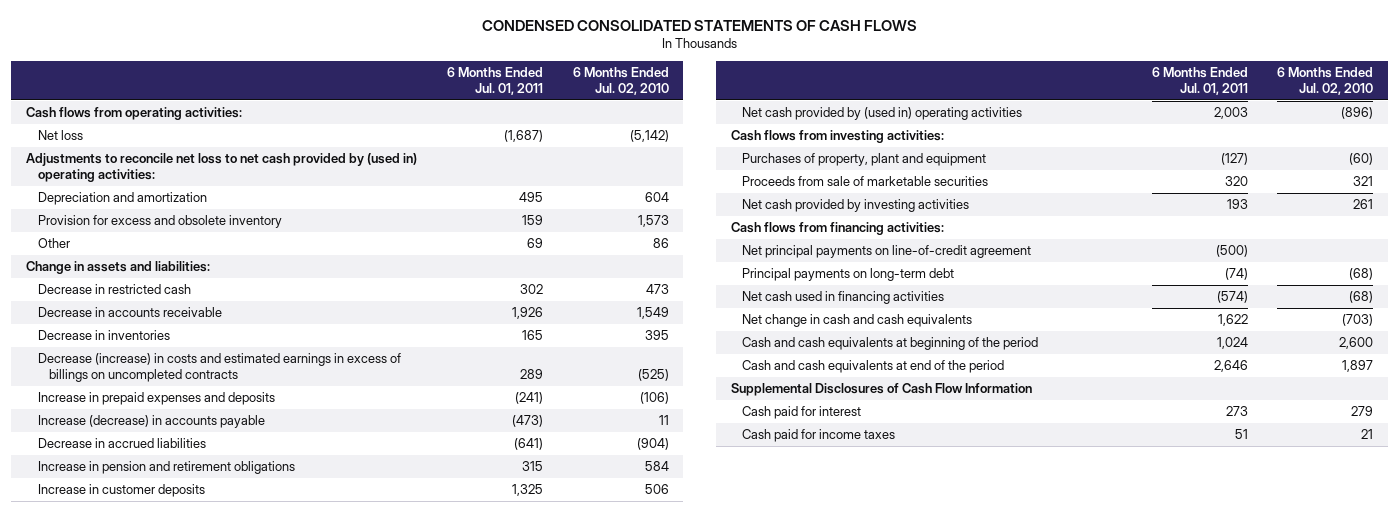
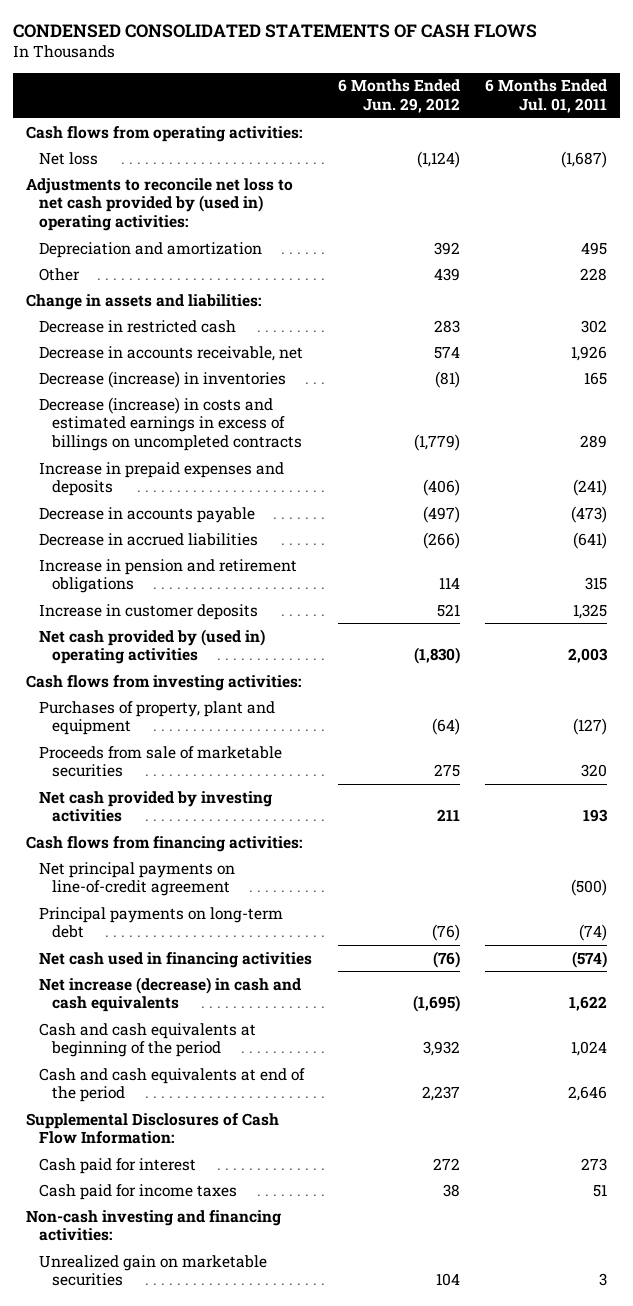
- | 6 Months Ended Jul. 01, 2011 | 6 Months Ended Jul. 02, 2010
+ | 6 Months Ended Jun. 29, 2012 | 6 Months Ended Jul. 01, 2011
- Provision for excess and obsolete inventory | 159 | 1,573
- Other | 69 | 86
+ Other | 439 | 228
- Decrease in accounts receivable | 1,926 | 1,549
- Decrease in inventories | 165 | 395
+ Decrease in accounts receivable, net | 574 | 1,926
+ Decrease (increase) in inventories | (81) | 165
- Increase (decrease) in accounts payable | (473) | 11
+ Decrease in accounts payable | (497) | (473)
- Net change in cash and cash equivalents | 1,622 | (703)
+ Net increase (decrease) in cash and cash equivalents | (1,695) | 1,622
- Supplemental Disclosures of Cash Flow Information
+ Supplemental Disclosures of Cash Flow Information:
+ Non-cash investing and financing activities:
+ Unrealized gain on marketable securities | 104 | 3

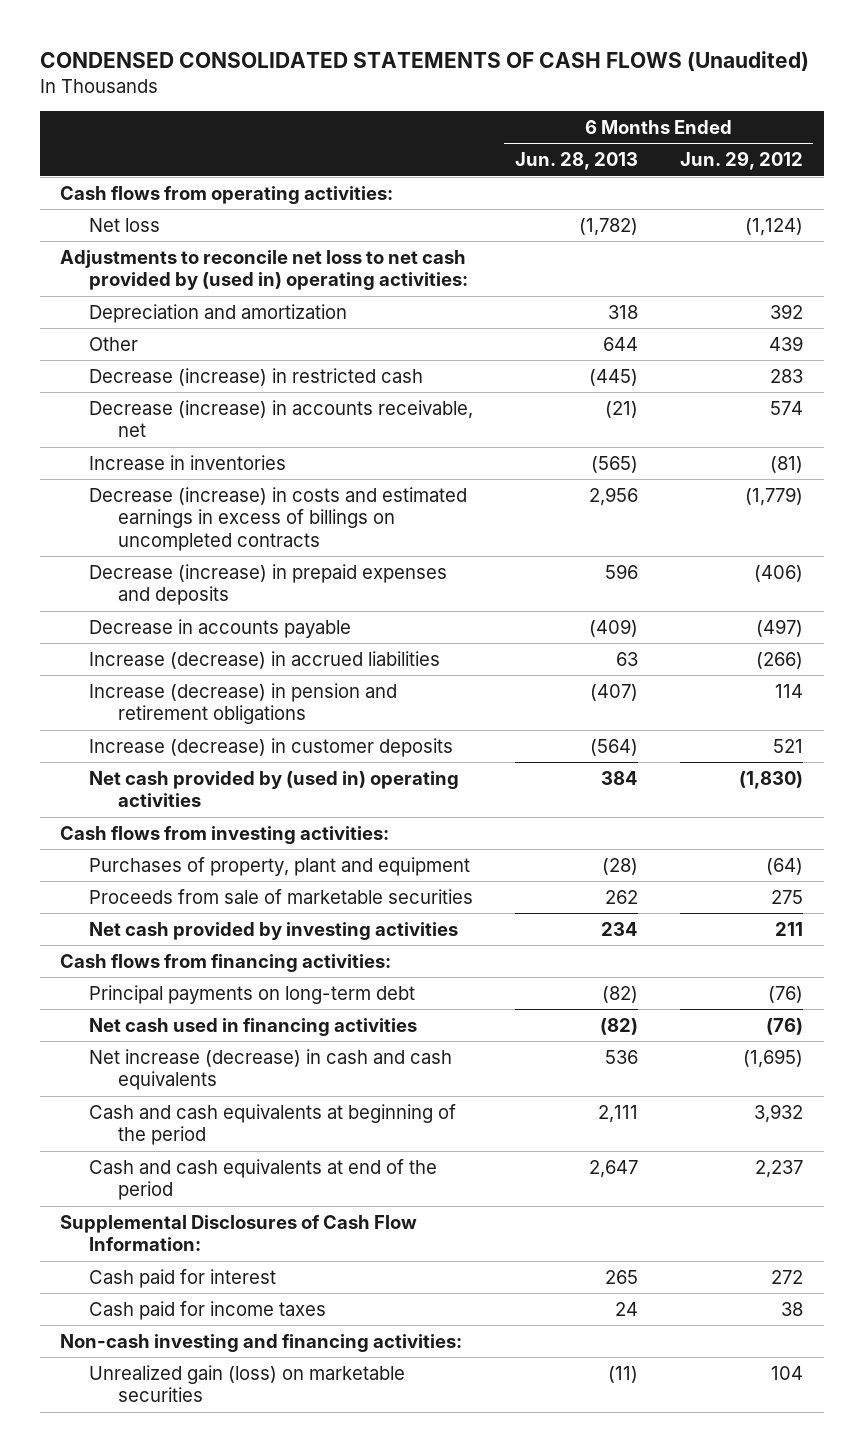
- CONDENSED CONSOLIDATED STATEMENTS OF CASH FLOWS
+ CONDENSED CONSOLIDATED STATEMENTS OF CASH FLOWS (Unaudited)
- | 6 Months Ended Jun. 29, 2012 | 6 Months Ended Jul. 01, 2011
+ | 6 Months Ended Jun. 28, 2013 | 6 Months Ended Jun. 29, 2012
- Change in assets and liabilities:
- Decrease in restricted cash | 283 | 302
- Decrease in accounts receivable, net | 574 | 1,926
- Decrease (increase) in inventories | (81) | 165
+ Decrease (increase) in restricted cash | (445) | 283
+ Decrease (increase) in accounts receivable, net | (21) | 574
+ Increase in inventories | (565) | (81)
- Increase in prepaid expenses and deposits | (406) | (241)
+ Decrease (increase) in prepaid expenses and deposits | 596 | (406)
- Decrease in accrued liabilities | (266) | (641)
- Increase in pension and retirement obligations | 114 | 315
- Increase in customer deposits | 521 | 1,325
+ Increase (decrease) in accrued liabilities | 63 | (266)
+ Increase (decrease) in pension and retirement obligations | (407) | 114
+ Increase (decrease) in customer deposits | (564) | 521
- Net principal payments on line-of-credit agreement | | (500)
- Unrealized gain on marketable securities | 104 | 3
+ Unrealized gain (loss) on marketable securities | (11) | 104

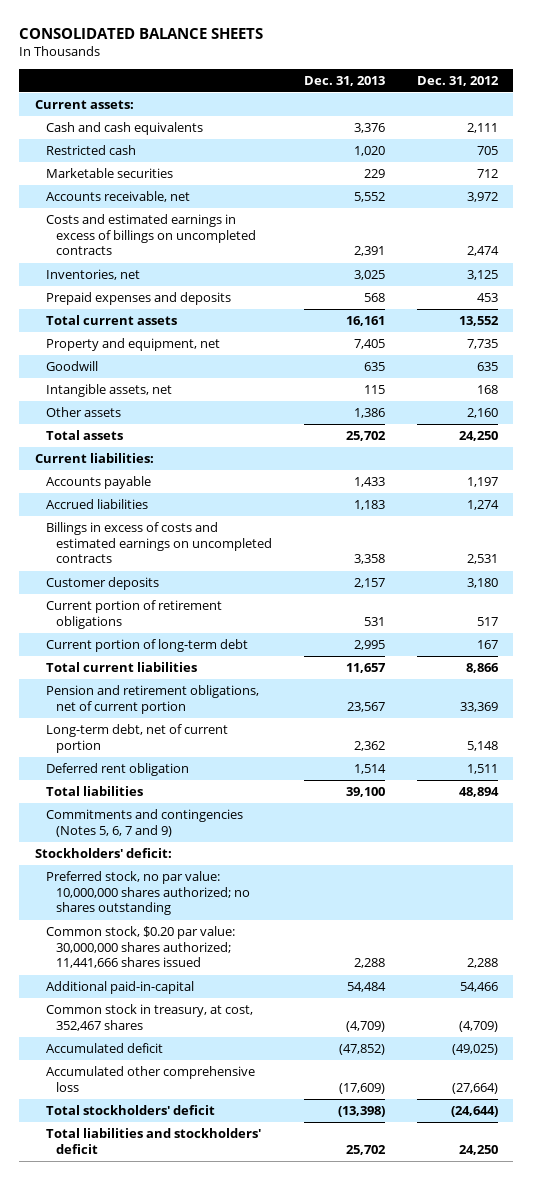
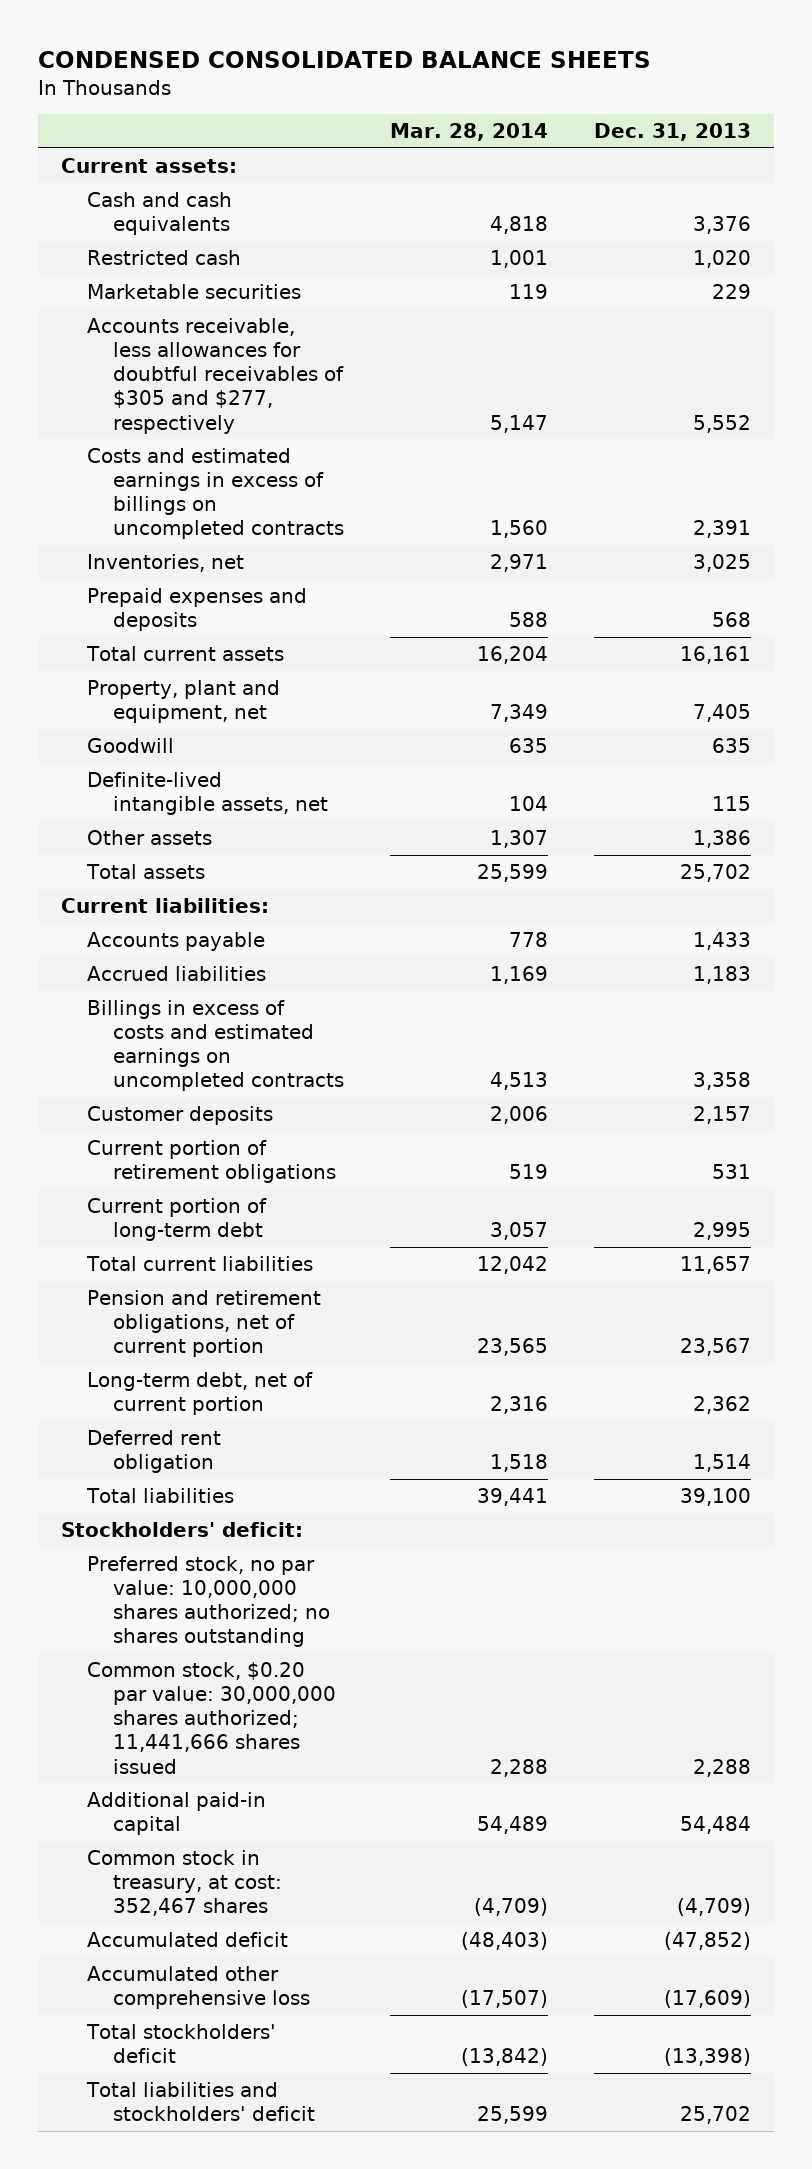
- CONSOLIDATED BALANCE SHEETS
+ CONDENSED CONSOLIDATED BALANCE SHEETS
- | Dec. 31, 2013 | Dec. 31, 2012
+ | Mar. 28, 2014 | Dec. 31, 2013
- Accounts receivable, net | 5,552 | 3,972
+ Accounts receivable, less allowances for doubtful receivables of $305 and $277, respectively | 5,147 | 5,552
- Property and equipment, net | 7,405 | 7,735
+ Property, plant and equipment, net | 7,349 | 7,405
- Intangible assets, net | 115 | 168
+ Definite-lived intangible assets, net | 104 | 115
- Commitments and contingencies (Notes 5, 6, 7 and 9)
- Additional paid-in-capital | 54,484 | 54,466
- Common stock in treasury, at cost, 352,467 shares | (4,709) | (4,709)
+ Additional paid-in capital | 54,489 | 54,484
+ Common stock in treasury, at cost: 352,467 shares | (4,709) | (4,709)

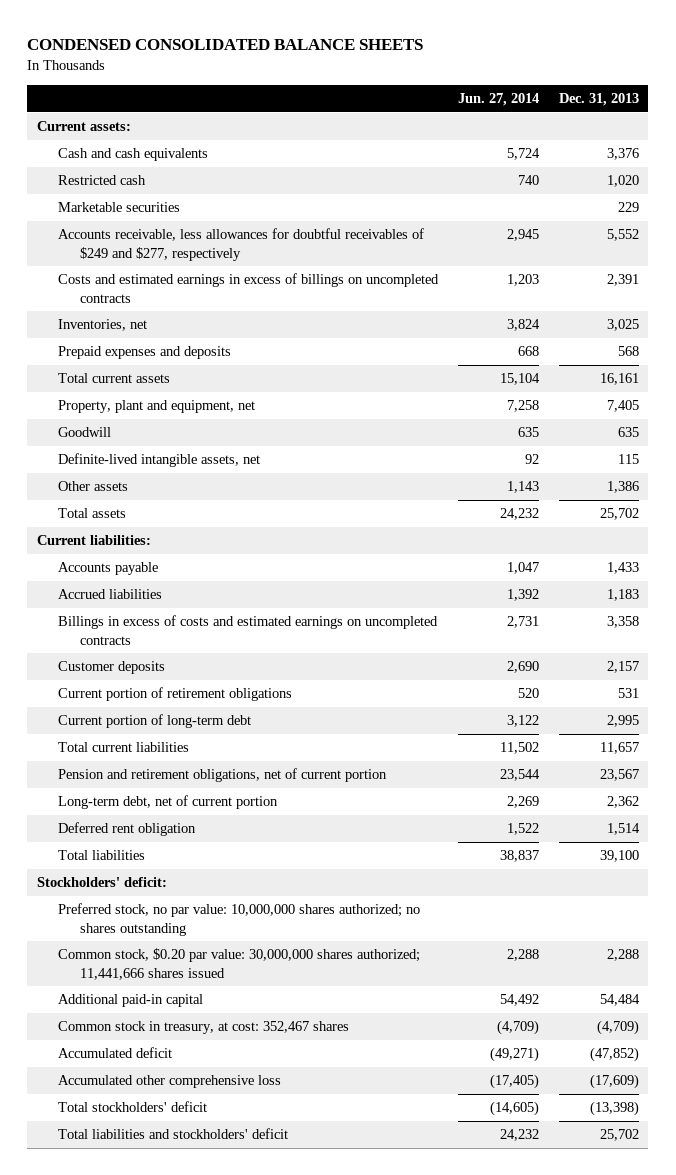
- | Mar. 28, 2014 | Dec. 31, 2013
+ | Jun. 27, 2014 | Dec. 31, 2013
- Accounts receivable, less allowances for doubtful receivables of $305 and $277, respectively | 5,147 | 5,552
+ Accounts receivable, less allowances for doubtful receivables of $249 and $277, respectively | 2,945 | 5,552

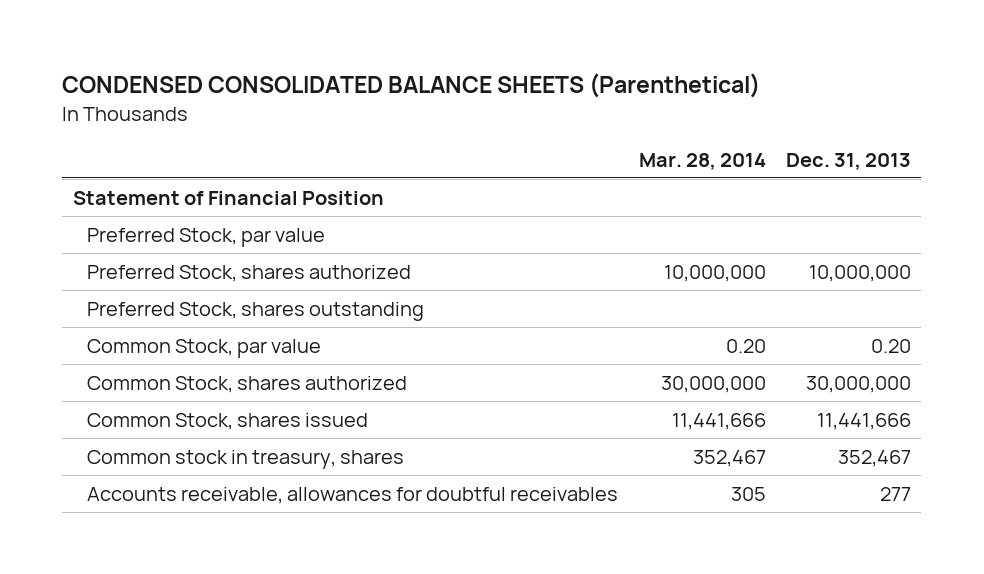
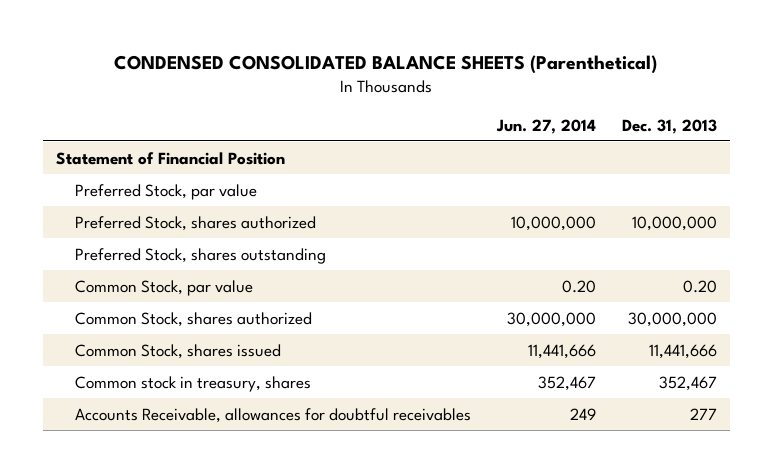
- | Mar. 28, 2014 | Dec. 31, 2013
+ | Jun. 27, 2014 | Dec. 31, 2013
- Accounts receivable, allowances for doubtful receivables | 305 | 277
+ Accounts Receivable, allowances for doubtful receivables | 249 | 277

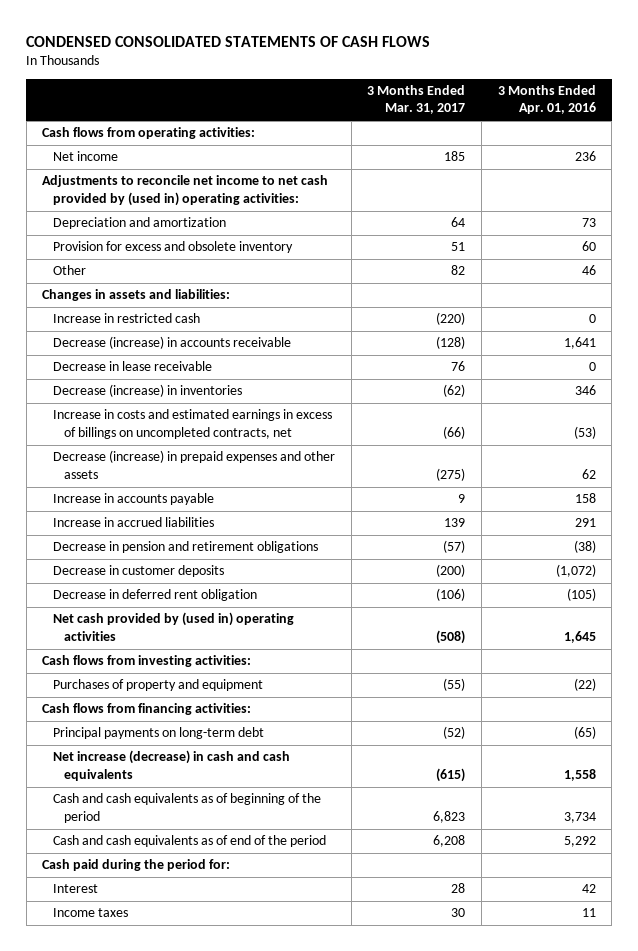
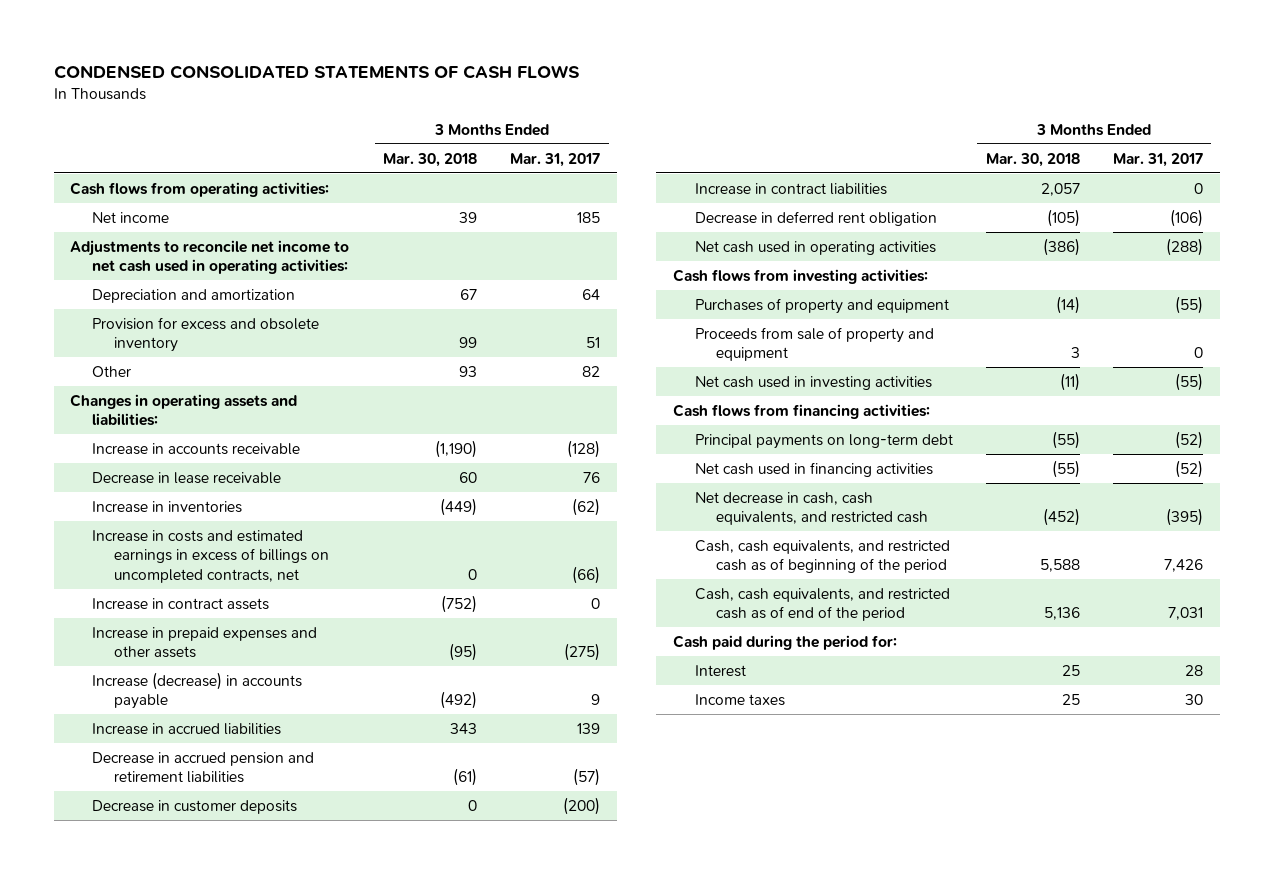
- | 3 Months Ended Mar. 31, 2017 | 3 Months Ended Apr. 01, 2016
+ | 3 Months Ended Mar. 30, 2018 | 3 Months Ended Mar. 31, 2017
- Adjustments to reconcile net income to net cash provided by (used in) operating activities:
+ Adjustments to reconcile net income to net cash used in operating activities:
- Changes in assets and liabilities:
- Increase in restricted cash | (220) | 0
- Decrease (increase) in accounts receivable | (128) | 1,641
+ Changes in operating assets and liabilities:
+ Increase in accounts receivable | (1,190) | (128)
- Decrease (increase) in inventories | (62) | 346
+ Increase in inventories | (449) | (62)
- Decrease (increase) in prepaid expenses and other assets | (275) | 62
- Increase in accounts payable | 9 | 158
+ Increase in contract assets | (752) | 0
+ Increase in prepaid expenses and other assets | (95) | (275)
+ Increase (decrease) in accounts payable | (492) | 9
- Decrease in pension and retirement obligations | (57) | (38)
+ Decrease in accrued pension and retirement liabilities | (61) | (57)
+ Increase in contract liabilities | 2,057 | 0
- Net cash provided by (used in) operating activities | (508) | 1,645
+ Net cash used in operating activities | (386) | (288)
+ Proceeds from sale of property and equipment | 3 | 0
+ Net cash used in investing activities | (11) | (55)
- Net increase (decrease) in cash and cash equivalents | (615) | 1,558
- Cash and cash equivalents as of beginning of the period | 6,823 | 3,734
- Cash and cash equivalents as of end of the period | 6,208 | 5,292
+ Net cash used in financing activities | (55) | (52)
+ Net decrease in cash, cash equivalents, and restricted cash | (452) | (395)
+ Cash, cash equivalents, and restricted cash as of beginning of the period | 5,588 | 7,426
+ Cash, cash equivalents, and restricted cash as of end of the period | 5,136 | 7,031

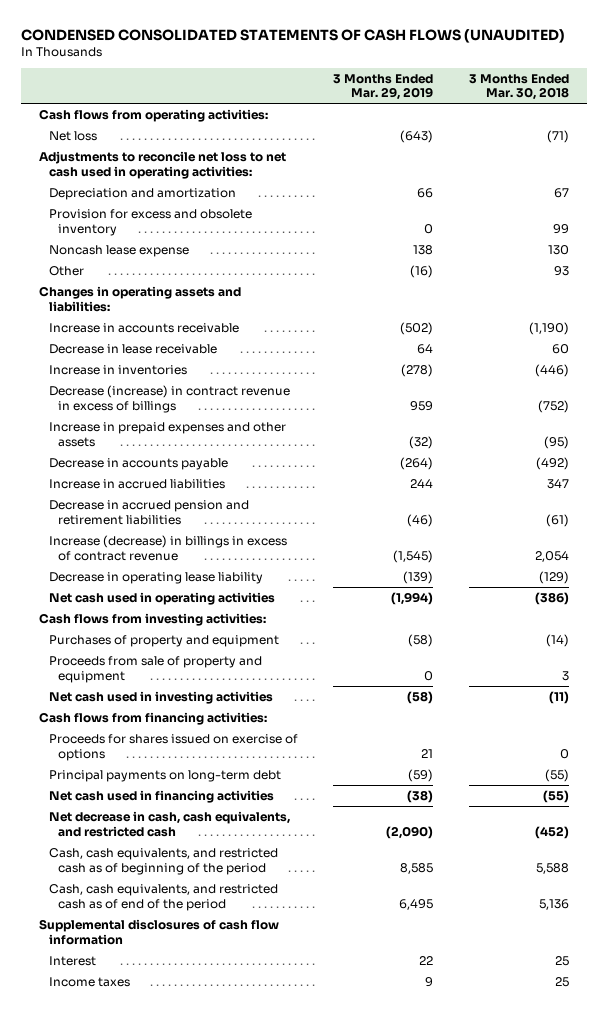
- CONDENSED CONSOLIDATED STATEMENTS OF CASH FLOWS
+ CONDENSED CONSOLIDATED STATEMENTS OF CASH FLOWS (UNAUDITED)
- | 3 Months Ended Mar. 30, 2018 | 3 Months Ended Mar. 31, 2017
+ | 3 Months Ended Mar. 29, 2019 | 3 Months Ended Mar. 30, 2018
- Net income | 39 | 185
- Adjustments to reconcile net income to net cash used in operating activities:
+ Net loss | (643) | (71)
+ Adjustments to reconcile net loss to net cash used in operating activities:
+ Noncash lease expense | 138 | 130
- Increase in inventories | (449) | (62)
- Increase in costs and estimated earnings in excess of billings on uncompleted contracts, net | 0 | (66)
- Increase in contract assets | (752) | 0
+ Increase in inventories | (278) | (446)
+ Decrease (increase) in contract revenue in excess of billings | 959 | (752)
- Increase (decrease) in accounts payable | (492) | 9
- Increase in accrued liabilities | 343 | 139
+ Decrease in accounts payable | (264) | (492)
+ Increase in accrued liabilities | 244 | 347
- Decrease in customer deposits | 0 | (200)
- Increase in contract liabilities | 2,057 | 0
- Decrease in deferred rent obligation | (105) | (106)
+ Increase (decrease) in billings in excess of contract revenue | (1,545) | 2,054
+ Decrease in operating lease liability | (139) | (129)
+ Proceeds for shares issued on exercise of options | 21 | 0
- Cash paid during the period for:
+ Supplemental disclosures of cash flow information

